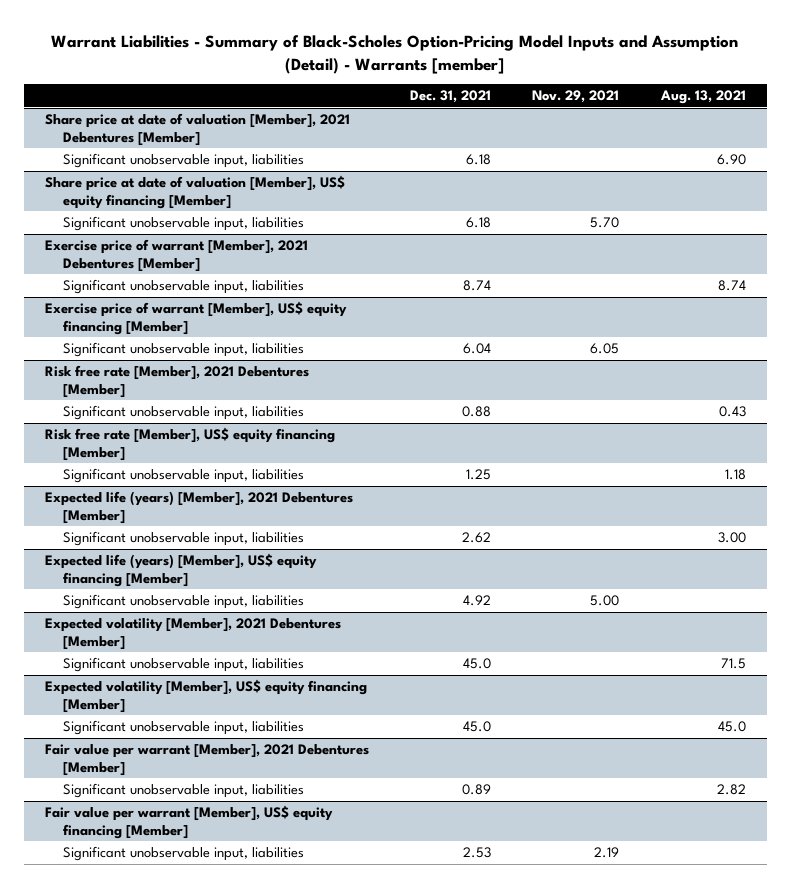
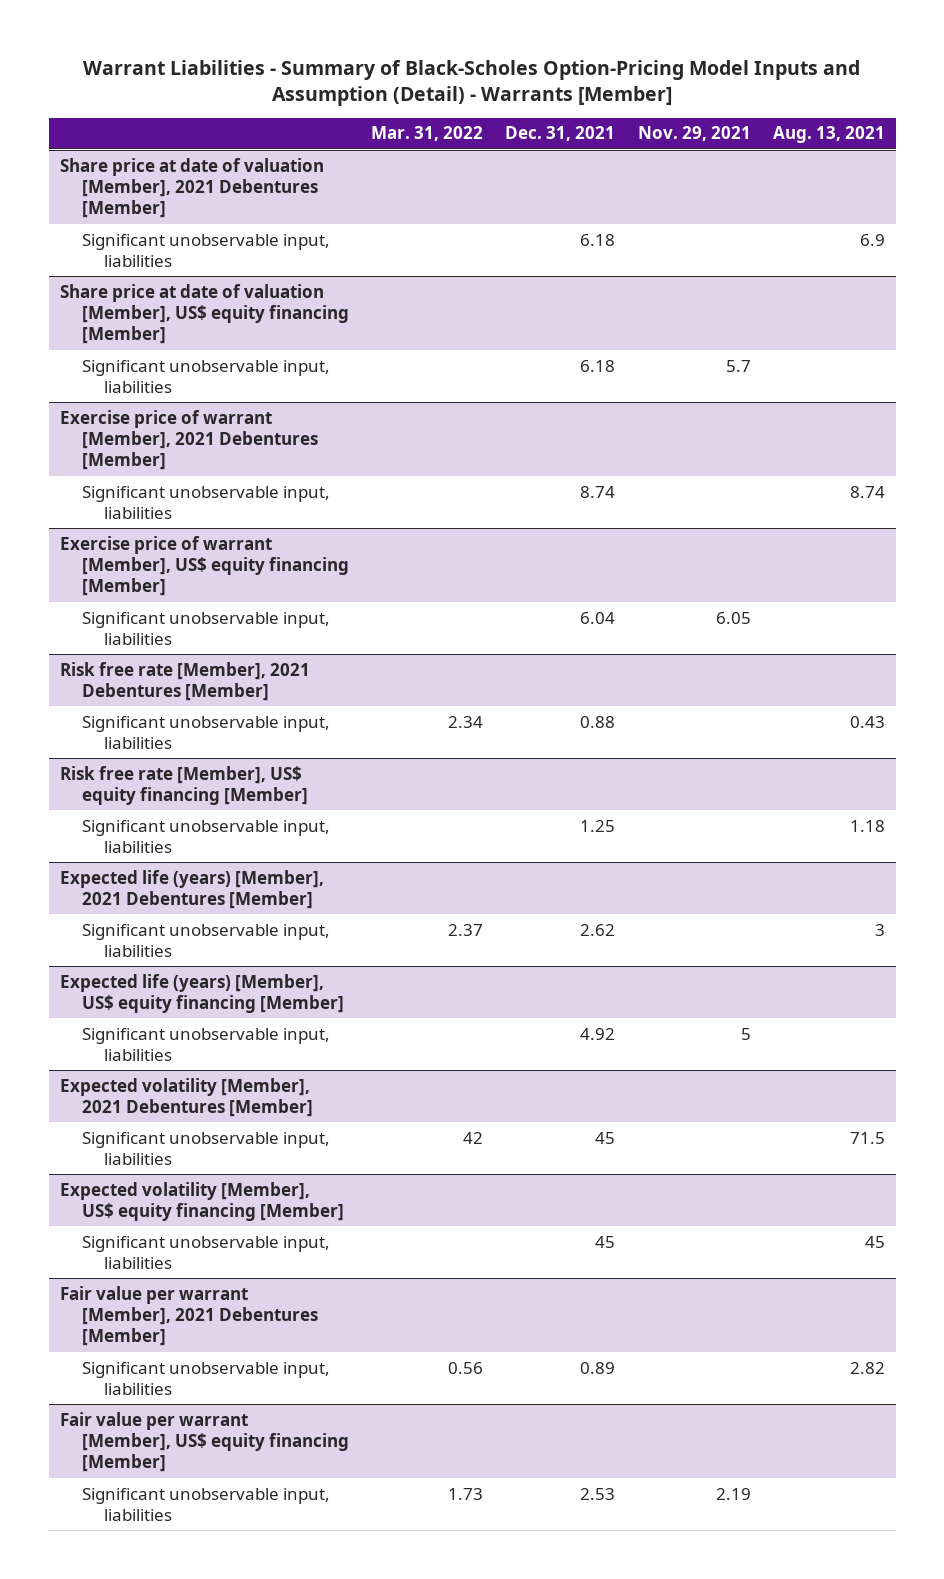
- Warrant Liabilities - Summary of Black-Scholes Option-Pricing Model Inputs and Assumption (Detail) - Warrants [member]
+ Warrant Liabilities - Summary of Black-Scholes Option-Pricing Model Inputs and Assumption (Detail) - Warrants [Member]
- | Dec. 31, 2021 | Nov. 29, 2021 | Aug. 13, 2021
+ | Mar. 31, 2022 | Dec. 31, 2021 | Nov. 29, 2021 | Aug. 13, 2021
@ Share price at date of valuation [Member], 2021 Debentures [Member]
- Significant unobservable input, liabilities | 6.18 | | 6.90
+ Significant unobservable input, liabilities | | 6.18 | | 6.9
@ Share price at date of valuation [Member], US$ equity financing [Member]
- Significant unobservable input, liabilities | 6.18 | 5.70 |
+ Significant unobservable input, liabilities | | 6.18 | 5.7 |
@ Expected life (years) [Member], 2021 Debentures [Member]
- Significant unobservable input, liabilities | 2.62 | | 3.00
+ Significant unobservable input, liabilities | 2.37 | 2.62 | | 3
@ Expected life (years) [Member], US$ equity financing [Member]
- Significant unobservable input, liabilities | 4.92 | 5.00 |
+ Significant unobservable input, liabilities | | 4.92 | 5 |
@ Expected volatility [Member], 2021 Debentures [Member]
- Significant unobservable input, liabilities | 45.0 | | 71.5
+ Significant unobservable input, liabilities | 42 | 45 | | 71.5
@ Expected volatility [Member], US$ equity financing [Member]
- Significant unobservable input, liabilities | 45.0 | | 45.0
+ Significant unobservable input, liabilities | | 45 | | 45

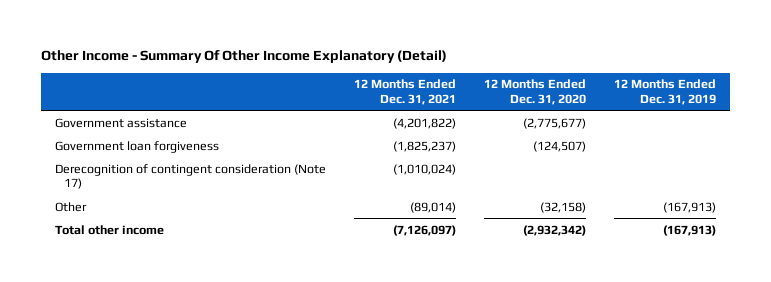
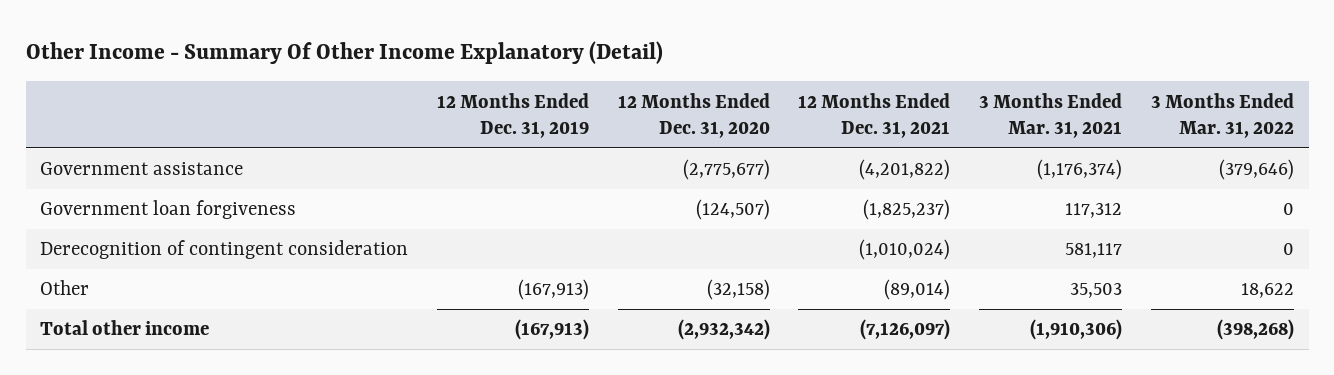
- | 12 Months Ended Dec. 31, 2021 | 12 Months Ended Dec. 31, 2020 | 12 Months Ended Dec. 31, 2019
+ | 12 Months Ended Dec. 31, 2019 | 12 Months Ended Dec. 31, 2020 | 12 Months Ended Dec. 31, 2021 | 3 Months Ended Mar. 31, 2021 | 3 Months Ended Mar. 31, 2022
- Derecognition of contingent consideration (Note 17) | (1,010,024) | |
+ Derecognition of contingent consideration | | | (1,010,024) | 581,117 | 0

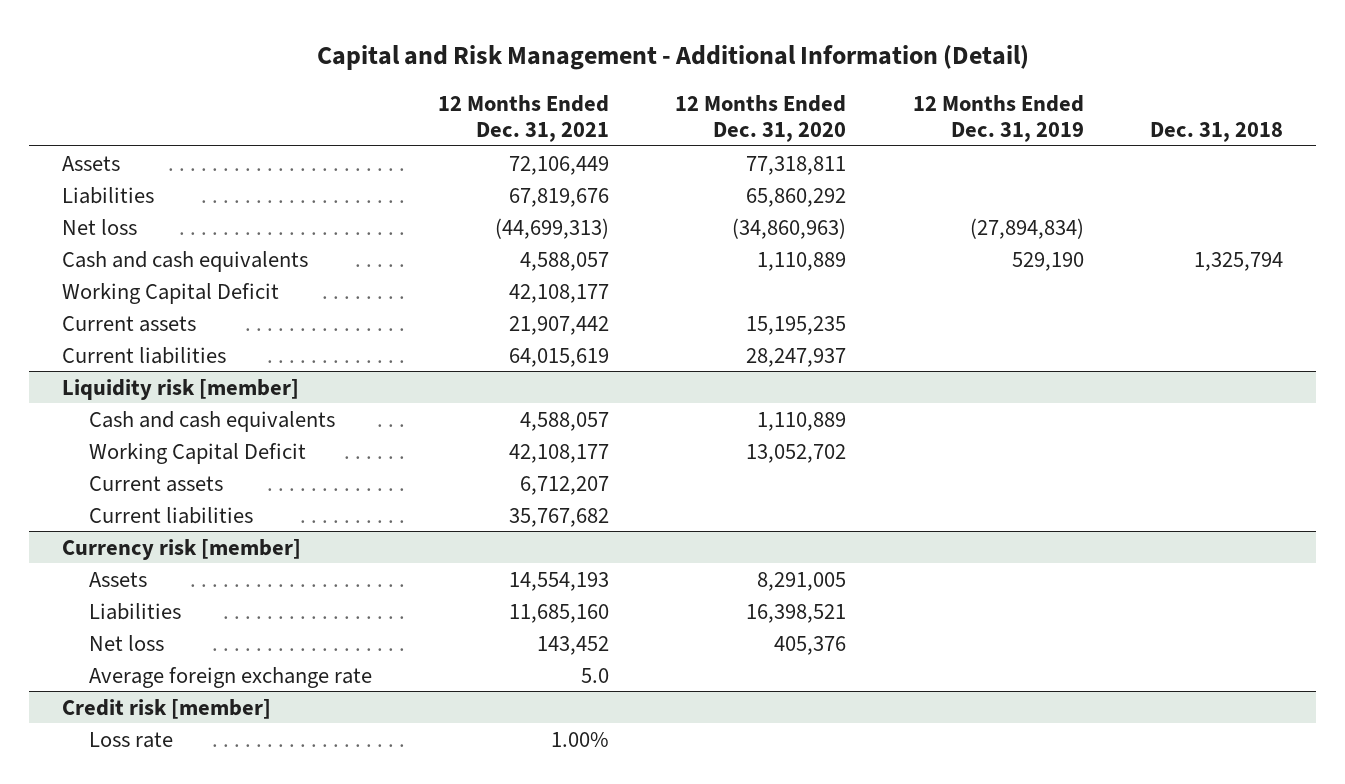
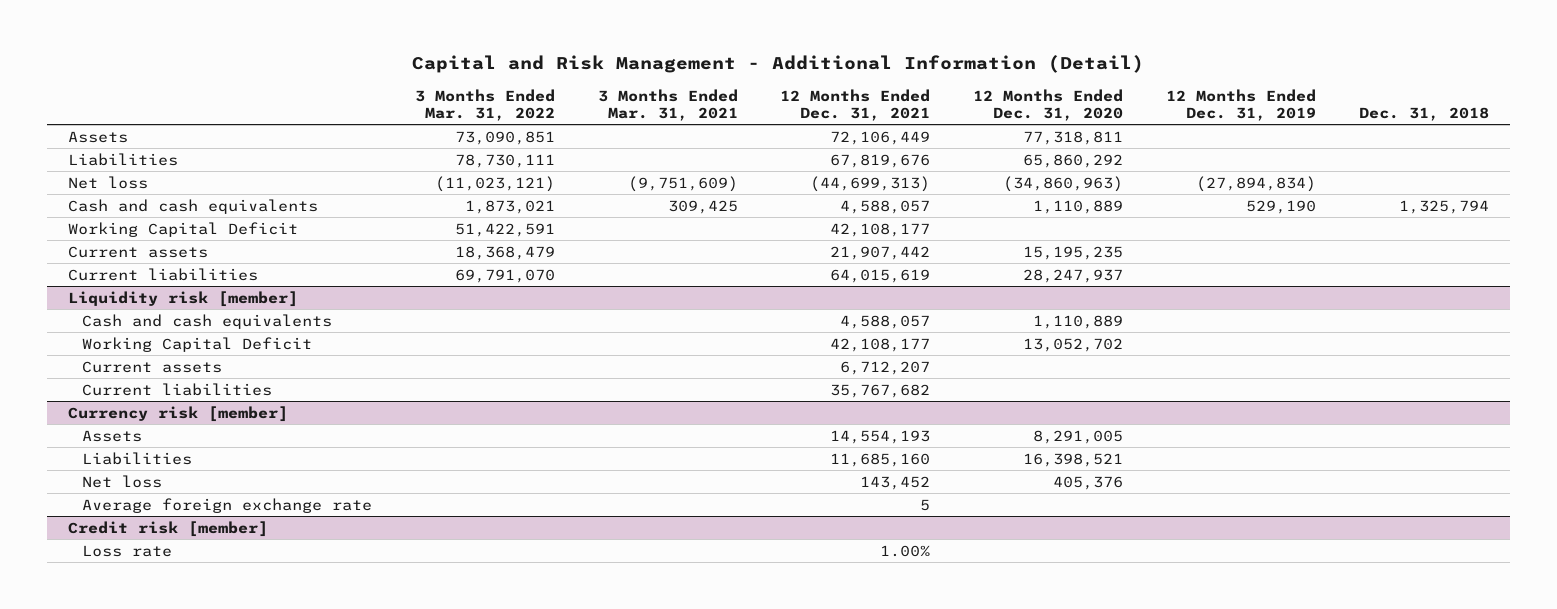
- | 12 Months Ended Dec. 31, 2021 | 12 Months Ended Dec. 31, 2020 | 12 Months Ended Dec. 31, 2019 | Dec. 31, 2018
+ | 3 Months Ended Mar. 31, 2022 | 3 Months Ended Mar. 31, 2021 | 12 Months Ended Dec. 31, 2021 | 12 Months Ended Dec. 31, 2020 | 12 Months Ended Dec. 31, 2019 | Dec. 31, 2018
@ Currency risk [member]
- Average foreign exchange rate | 5.0 | | |
+ Average foreign exchange rate | | | 5 | | |

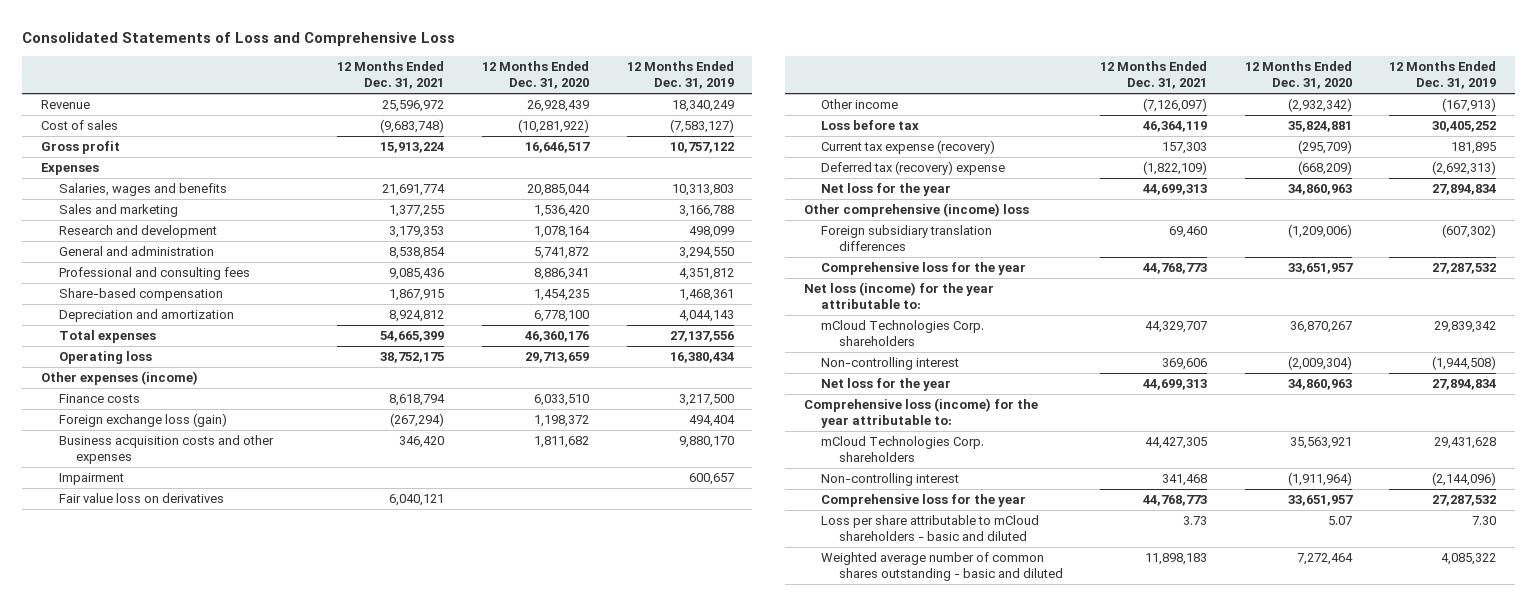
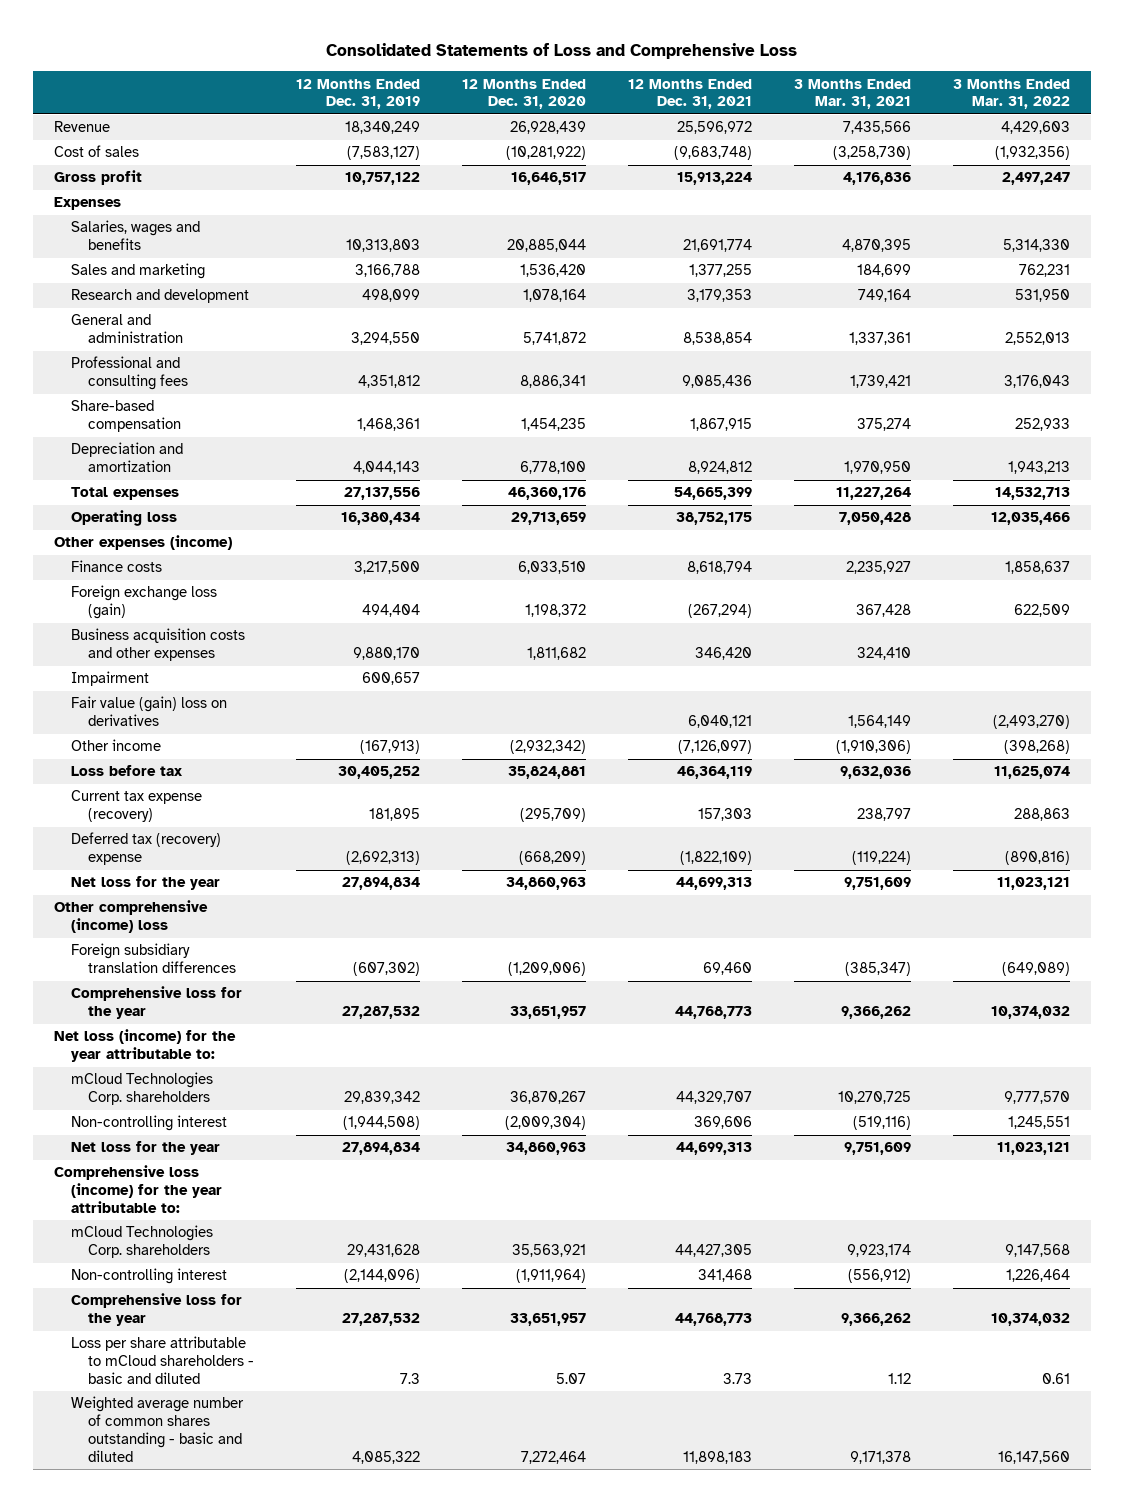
- | 12 Months Ended Dec. 31, 2021 | 12 Months Ended Dec. 31, 2020 | 12 Months Ended Dec. 31, 2019
+ | 12 Months Ended Dec. 31, 2019 | 12 Months Ended Dec. 31, 2020 | 12 Months Ended Dec. 31, 2021 | 3 Months Ended Mar. 31, 2021 | 3 Months Ended Mar. 31, 2022
- Fair value loss on derivatives | 6,040,121 | |
+ Fair value (gain) loss on derivatives | | | 6,040,121 | 1,564,149 | (2,493,270)
- Loss per share attributable to mCloud shareholders - basic and diluted | 3.73 | 5.07 | 7.30
+ Loss per share attributable to mCloud shareholders - basic and diluted | 7.3 | 5.07 | 3.73 | 1.12 | 0.61

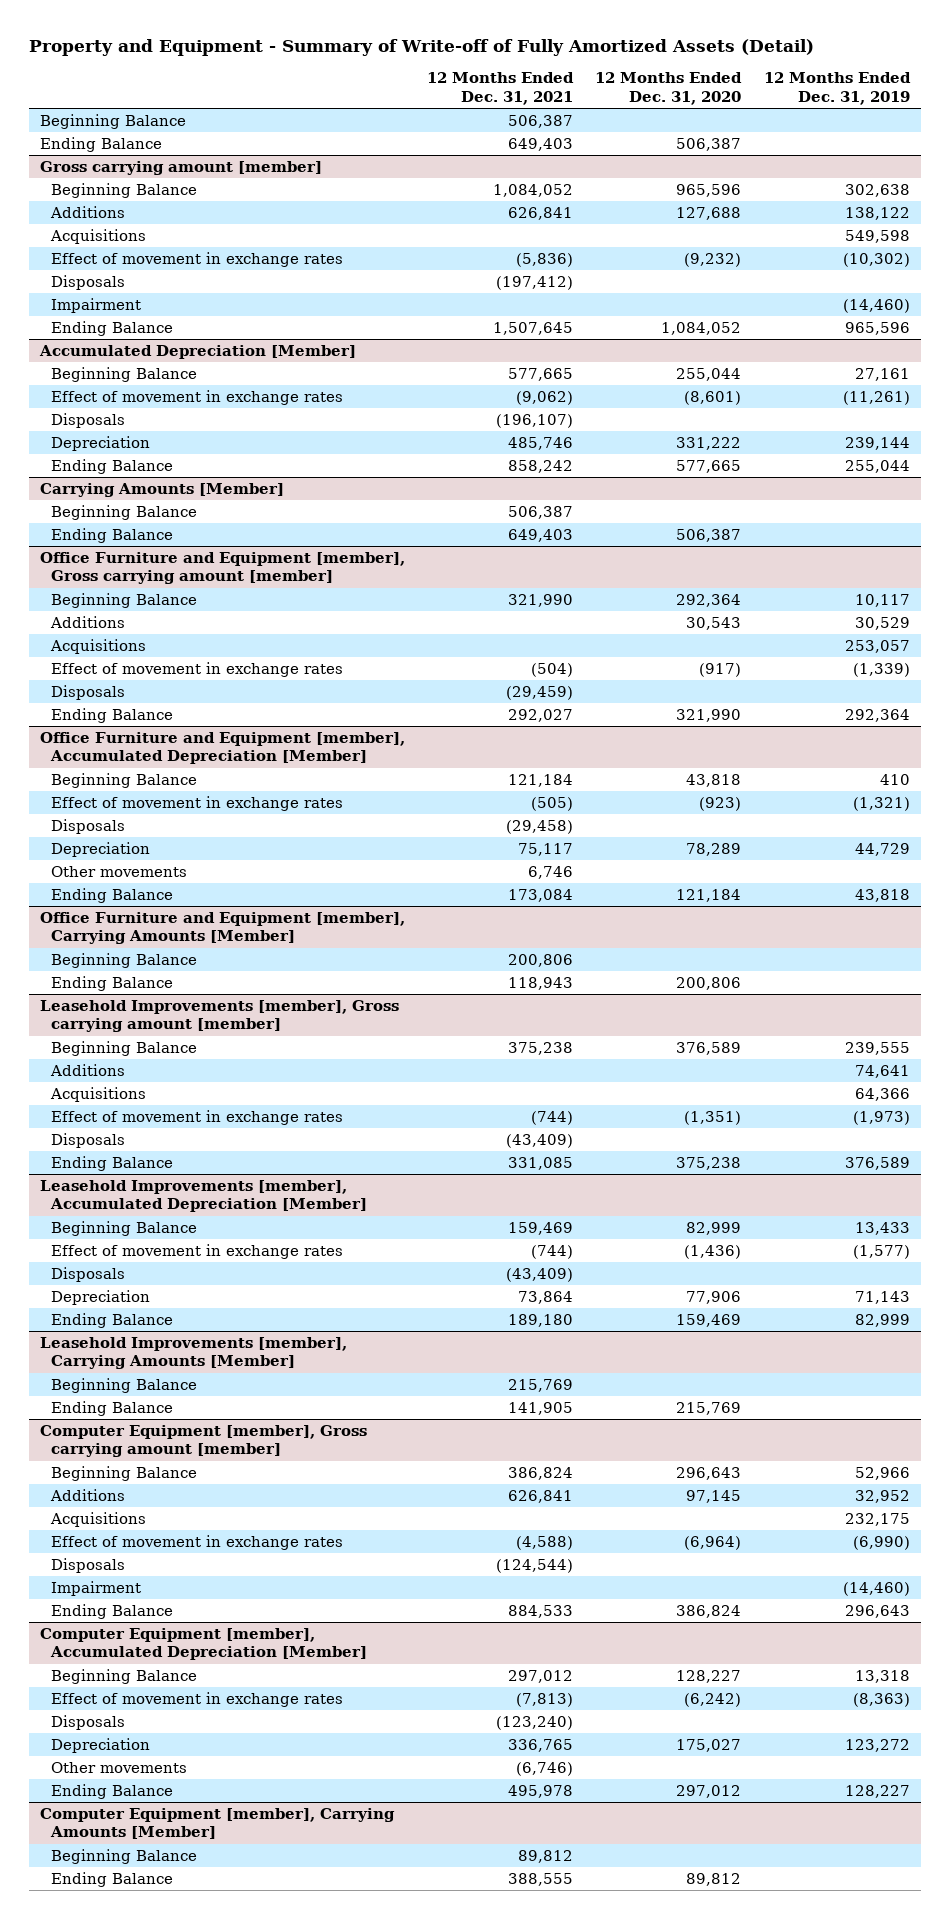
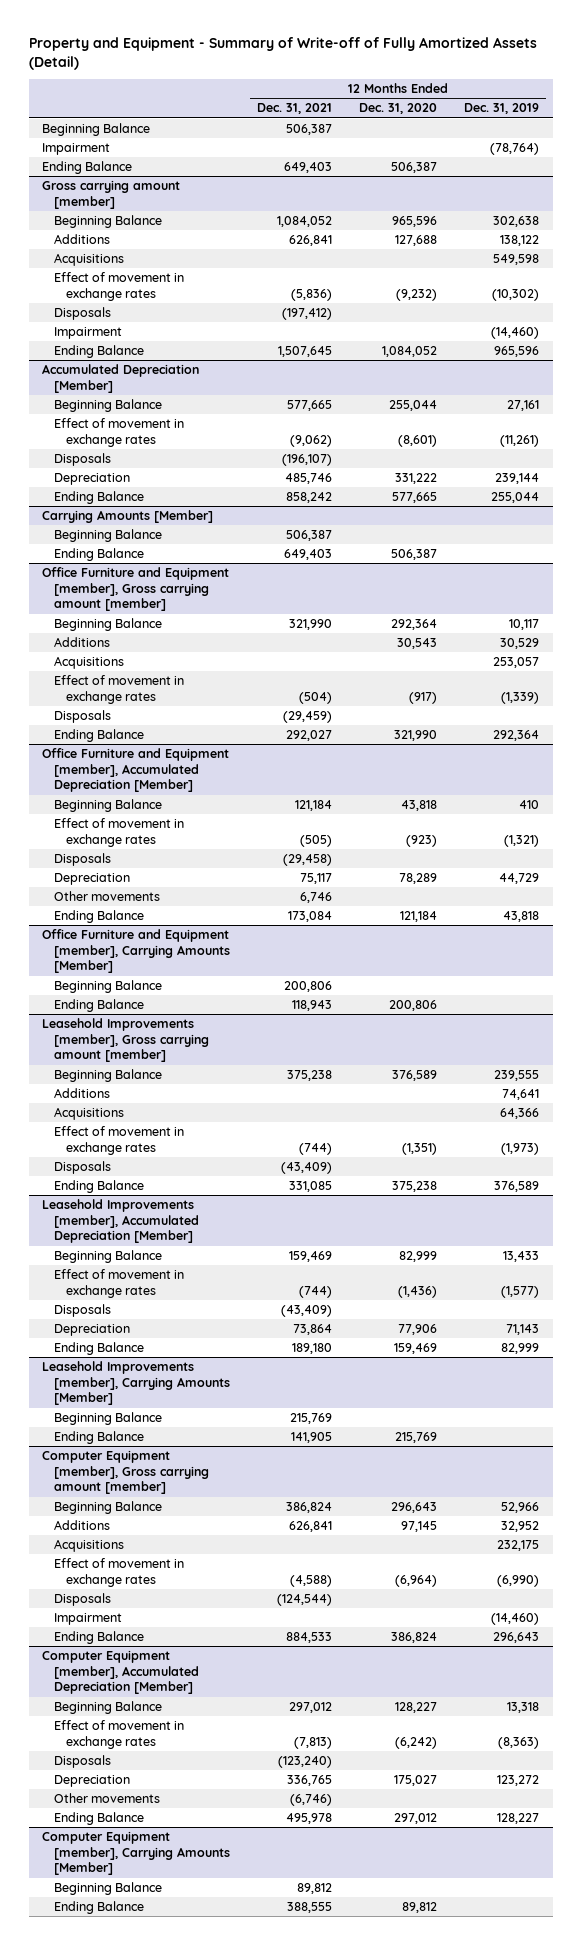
+ Impairment | | | (78,764)

